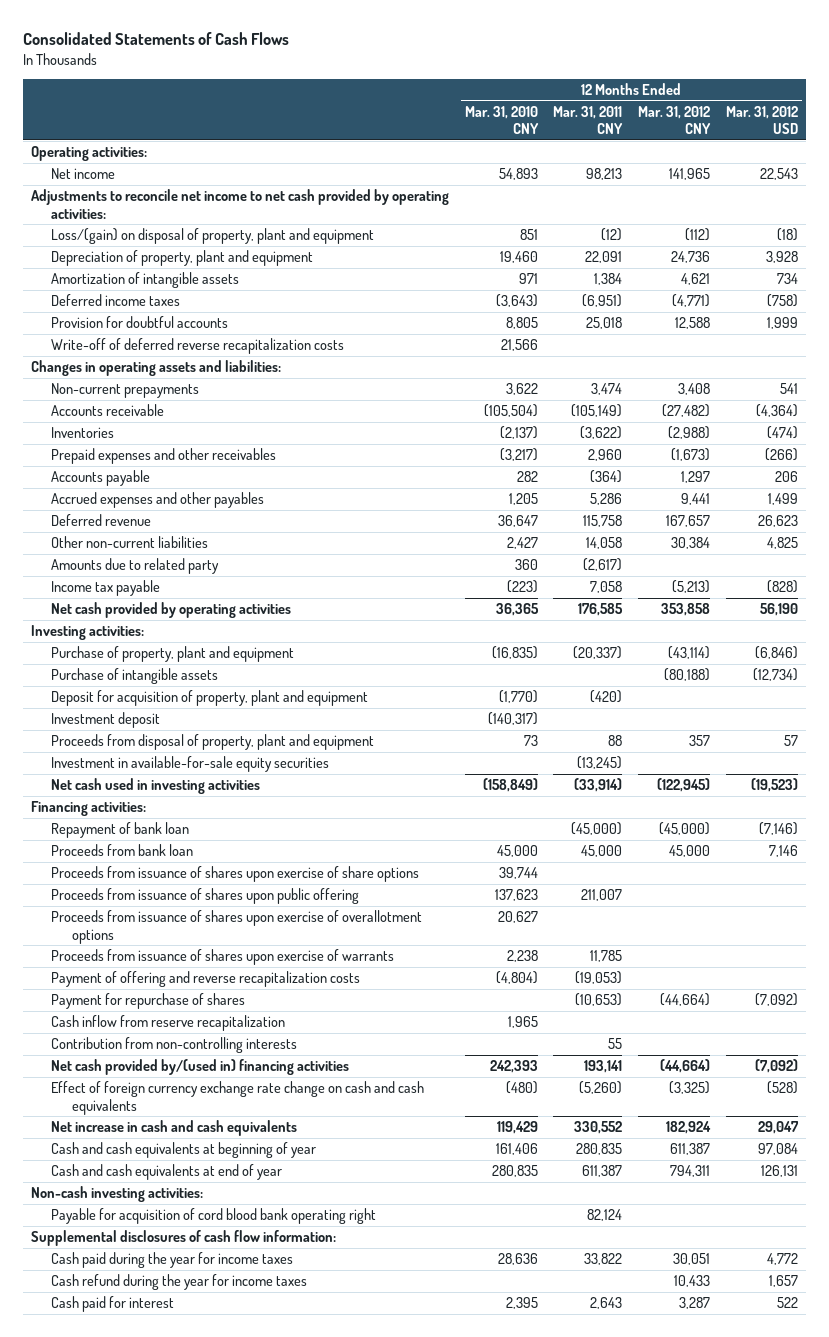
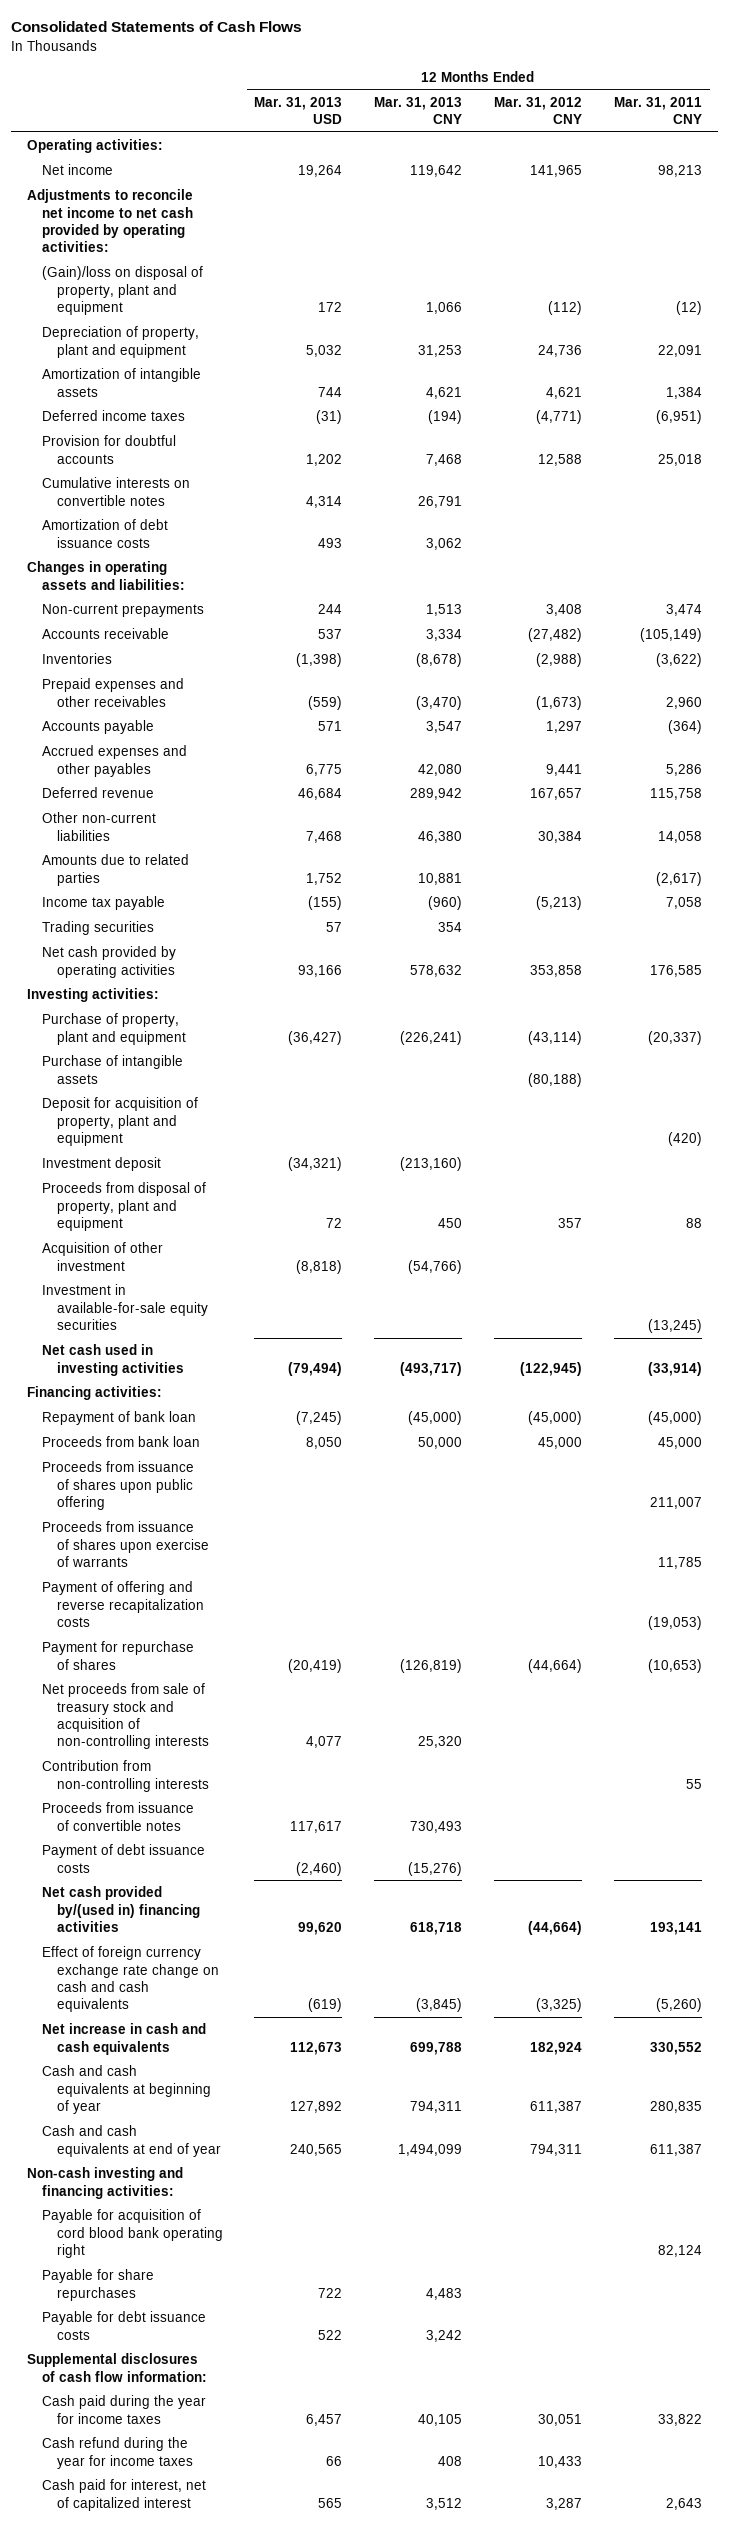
- | 12 Months Ended Mar. 31, 2010 CNY | 12 Months Ended Mar. 31, 2011 CNY | 12 Months Ended Mar. 31, 2012 CNY | 12 Months Ended Mar. 31, 2012 USD
+ | 12 Months Ended Mar. 31, 2013 USD | 12 Months Ended Mar. 31, 2013 CNY | 12 Months Ended Mar. 31, 2012 CNY | 12 Months Ended Mar. 31, 2011 CNY
- Loss/(gain) on disposal of property, plant and equipment | 851 | (12) | (112) | (18)
+ (Gain)/loss on disposal of property, plant and equipment | 172 | 1,066 | (112) | (12)
- Write-off of deferred reverse recapitalization costs | 21,566 | | |
+ Cumulative interests on convertible notes | 4,314 | 26,791 | |
+ Amortization of debt issuance costs | 493 | 3,062 | |
- Amounts due to related party | 360 | (2,617) | |
+ Amounts due to related parties | 1,752 | 10,881 | | (2,617)
+ Trading securities | 57 | 354 | |
+ Acquisition of other investment | (8,818) | (54,766) | |
- Proceeds from issuance of shares upon exercise of share options | 39,744 | | |
- Proceeds from issuance of shares upon exercise of overallotment options | 20,627 | | |
- Cash inflow from reserve recapitalization | 1,965 | | |
+ Net proceeds from sale of treasury stock and acquisition of non-controlling interests | 4,077 | 25,320 | |
+ Proceeds from issuance of convertible notes | 117,617 | 730,493 | |
+ Payment of debt issuance costs | (2,460) | (15,276) | |
- Non-cash investing activities:
+ Non-cash investing and financing activities:
+ Payable for share repurchases | 722 | 4,483 | |
+ Payable for debt issuance costs | 522 | 3,242 | |
- Cash paid for interest | 2,395 | 2,643 | 3,287 | 522
+ Cash paid for interest, net of capitalized interest | 565 | 3,512 | 3,287 | 2,643

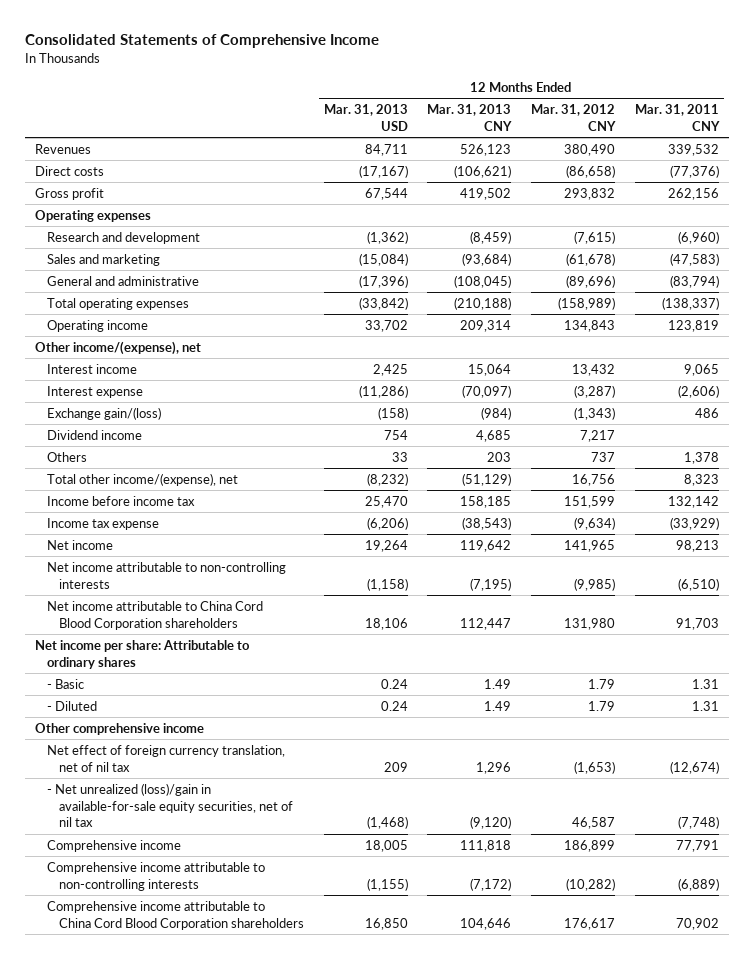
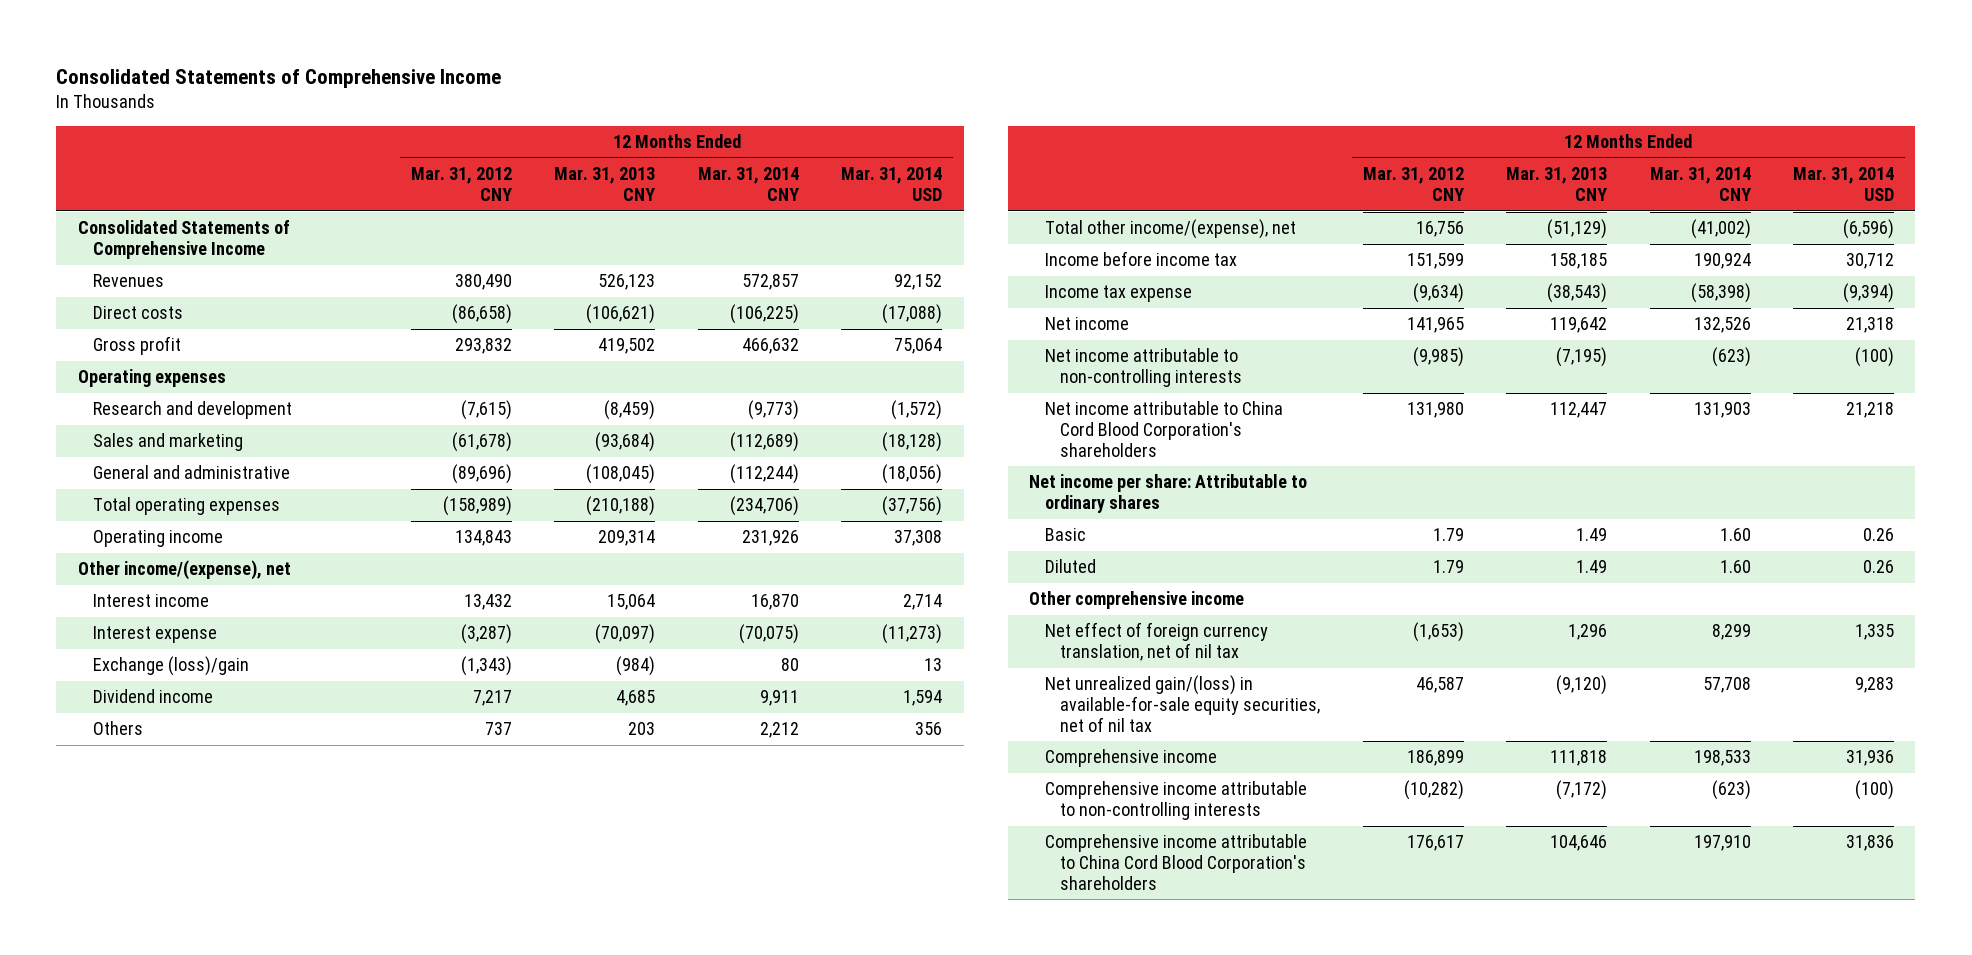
- | 12 Months Ended Mar. 31, 2013 USD | 12 Months Ended Mar. 31, 2013 CNY | 12 Months Ended Mar. 31, 2012 CNY | 12 Months Ended Mar. 31, 2011 CNY
+ | 12 Months Ended Mar. 31, 2012 CNY | 12 Months Ended Mar. 31, 2013 CNY | 12 Months Ended Mar. 31, 2014 CNY | 12 Months Ended Mar. 31, 2014 USD
+ Consolidated Statements of Comprehensive Income
- Exchange gain/(loss) | (158) | (984) | (1,343) | 486
+ Exchange (loss)/gain | (1,343) | (984) | 80 | 13
- Net income attributable to China Cord Blood Corporation shareholders | 18,106 | 112,447 | 131,980 | 91,703
+ Net income attributable to China Cord Blood Corporation's shareholders | 131,980 | 112,447 | 131,903 | 21,218
- - Basic | 0.24 | 1.49 | 1.79 | 1.31
- - Diluted | 0.24 | 1.49 | 1.79 | 1.31
+ Basic | 1.79 | 1.49 | 1.60 | 0.26
+ Diluted | 1.79 | 1.49 | 1.60 | 0.26
- - Net unrealized (loss)/gain in available-for-sale equity securities, net of nil tax | (1,468) | (9,120) | 46,587 | (7,748)
+ Net unrealized gain/(loss) in available-for-sale equity securities, net of nil tax | 46,587 | (9,120) | 57,708 | 9,283
- Comprehensive income attributable to China Cord Blood Corporation shareholders | 16,850 | 104,646 | 176,617 | 70,902
+ Comprehensive income attributable to China Cord Blood Corporation's shareholders | 176,617 | 104,646 | 197,910 | 31,836

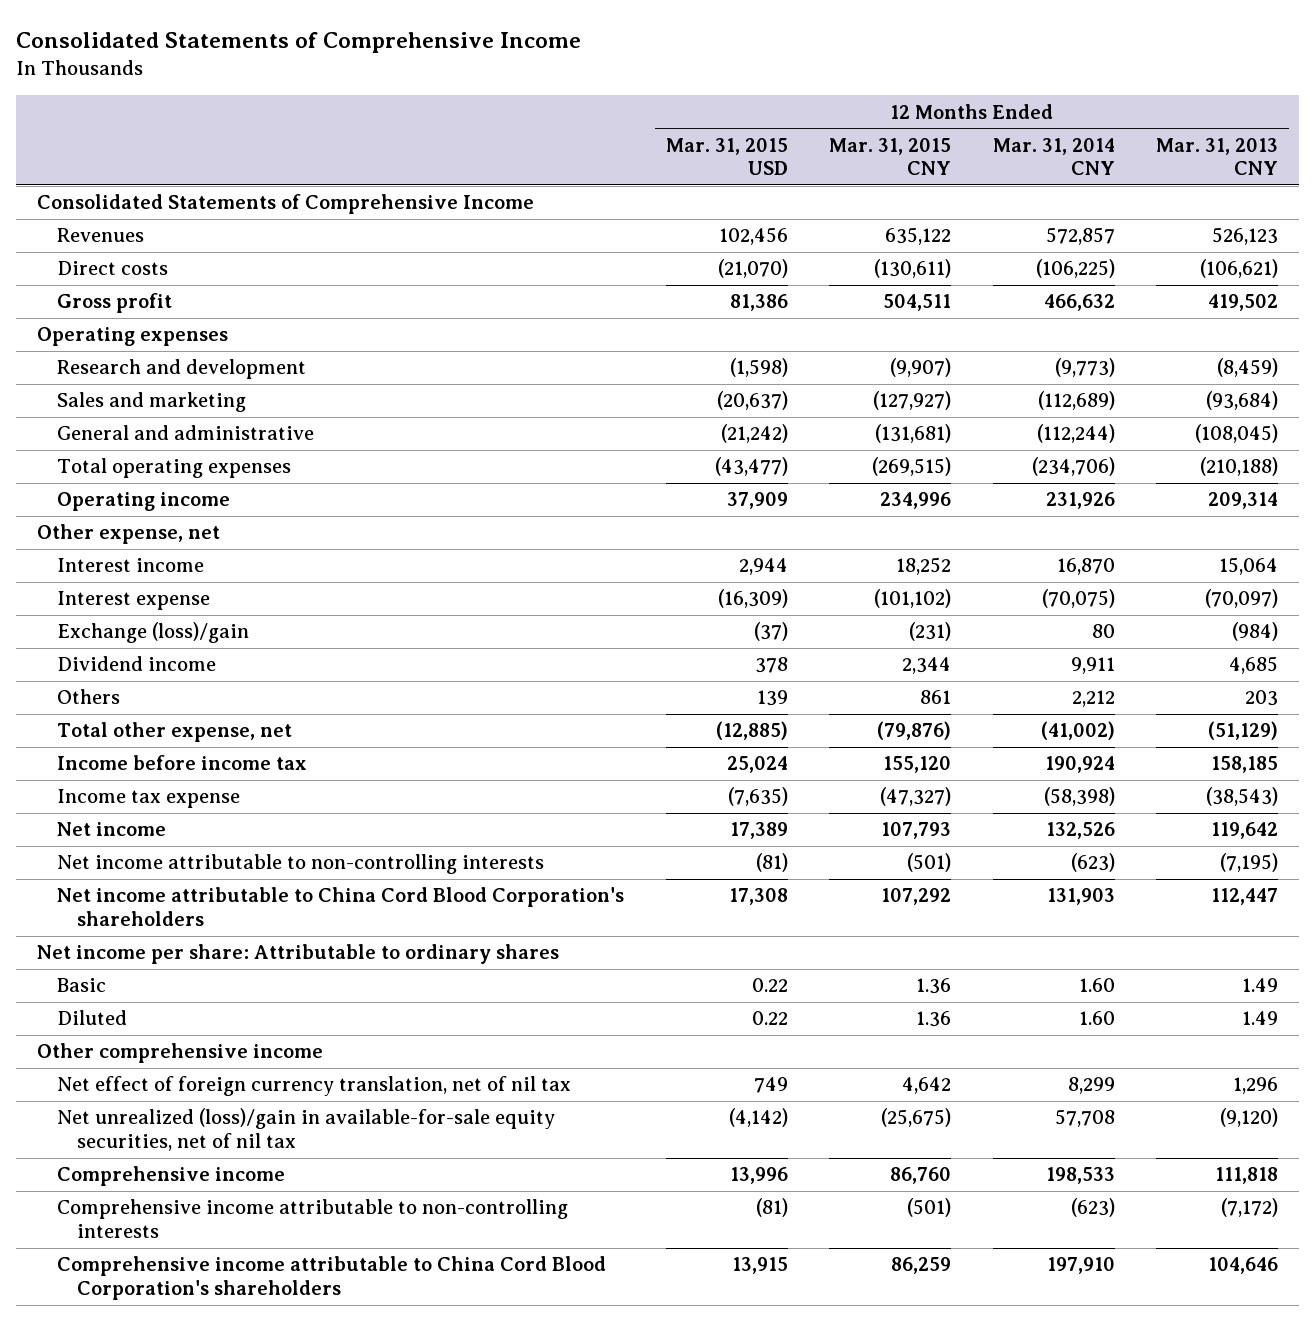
- | 12 Months Ended Mar. 31, 2012 CNY | 12 Months Ended Mar. 31, 2013 CNY | 12 Months Ended Mar. 31, 2014 CNY | 12 Months Ended Mar. 31, 2014 USD
+ | 12 Months Ended Mar. 31, 2015 USD | 12 Months Ended Mar. 31, 2015 CNY | 12 Months Ended Mar. 31, 2014 CNY | 12 Months Ended Mar. 31, 2013 CNY
- Other income/(expense), net
+ Other expense, net
- Total other income/(expense), net | 16,756 | (51,129) | (41,002) | (6,596)
+ Total other expense, net | (12,885) | (79,876) | (41,002) | (51,129)
- Net unrealized gain/(loss) in available-for-sale equity securities, net of nil tax | 46,587 | (9,120) | 57,708 | 9,283
+ Net unrealized (loss)/gain in available-for-sale equity securities, net of nil tax | (4,142) | (25,675) | 57,708 | (9,120)

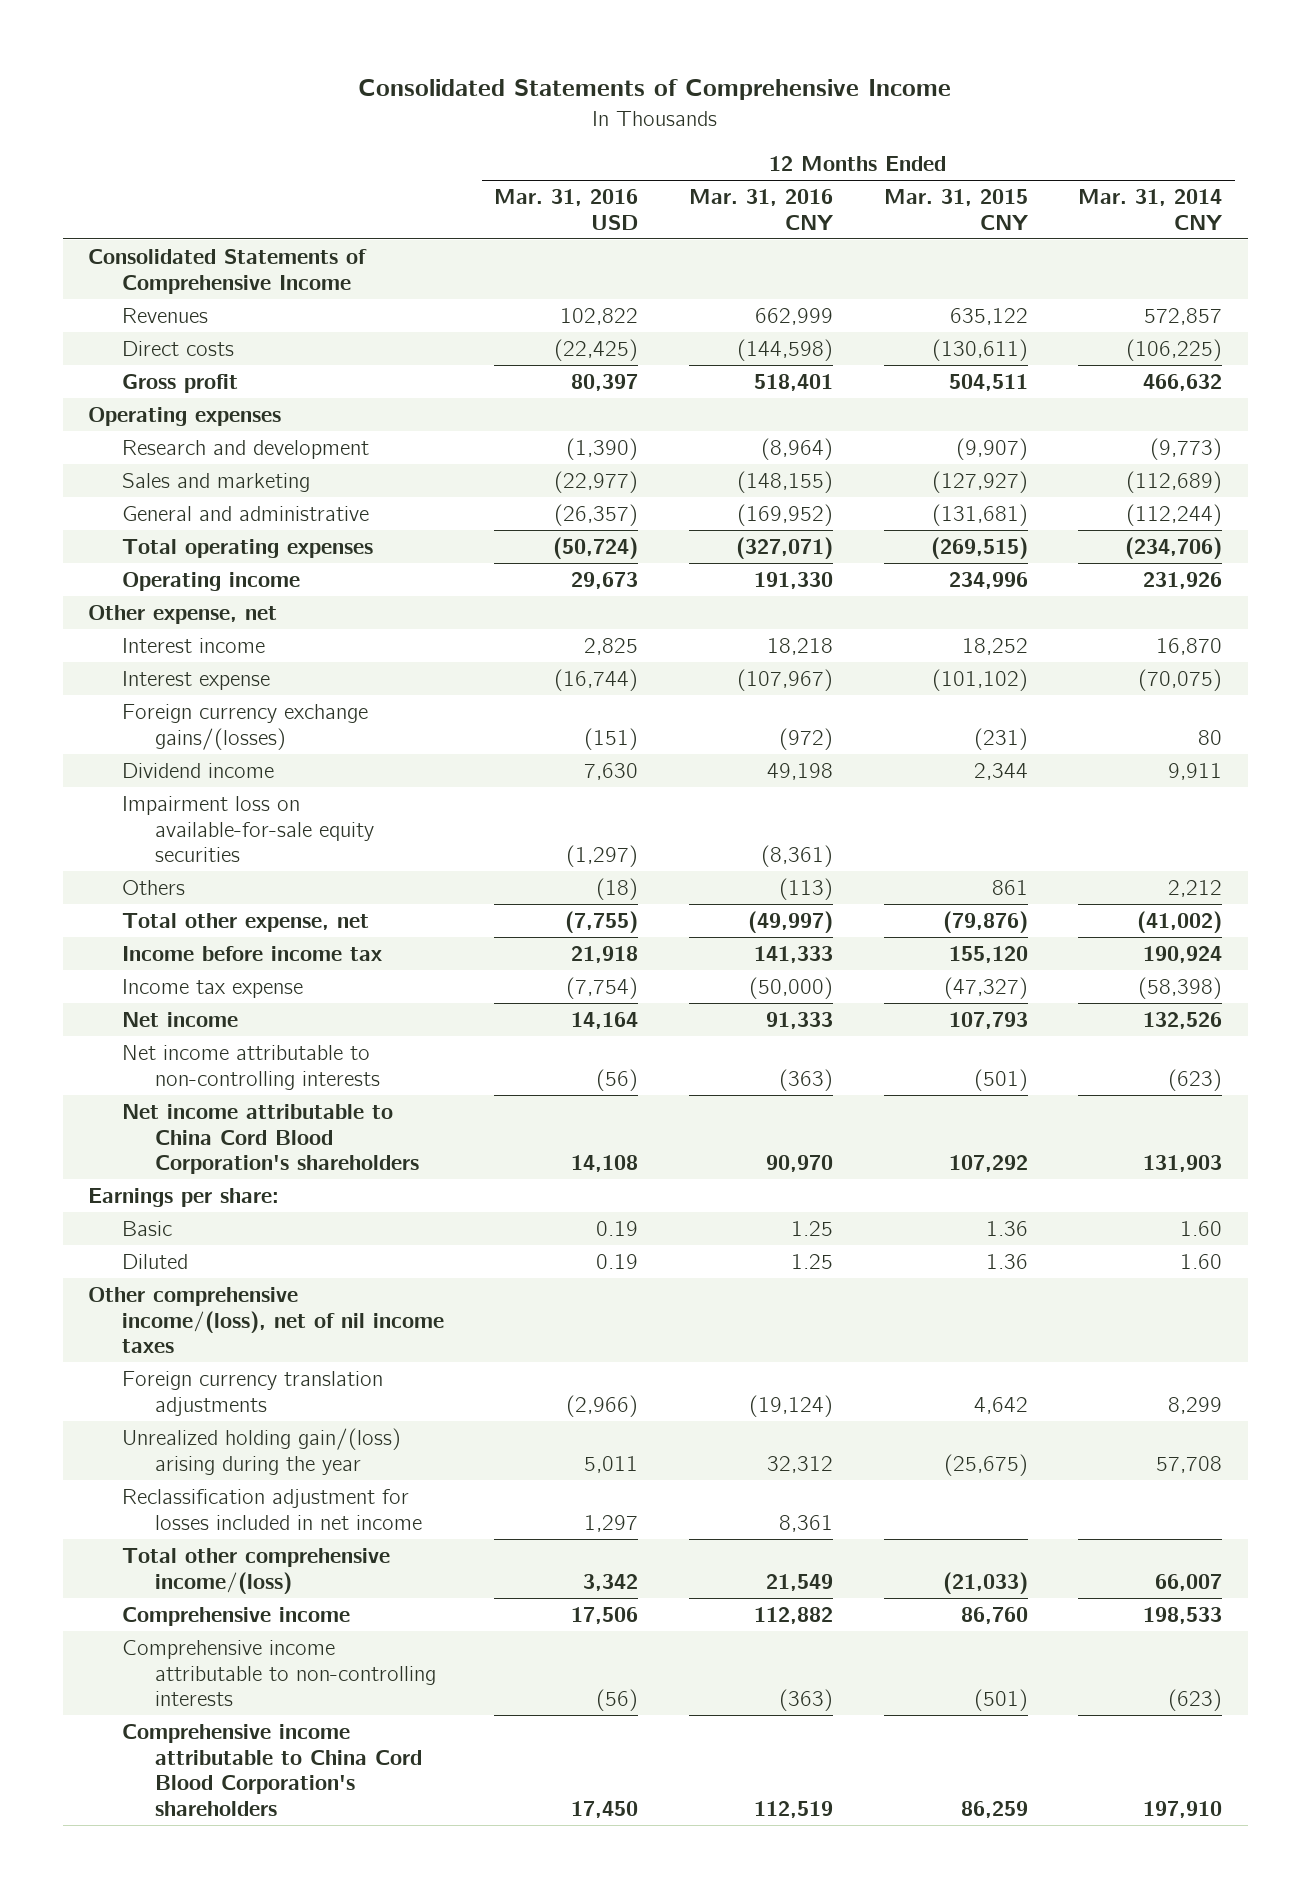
- | 12 Months Ended Mar. 31, 2015 USD | 12 Months Ended Mar. 31, 2015 CNY | 12 Months Ended Mar. 31, 2014 CNY | 12 Months Ended Mar. 31, 2013 CNY
+ | 12 Months Ended Mar. 31, 2016 USD | 12 Months Ended Mar. 31, 2016 CNY | 12 Months Ended Mar. 31, 2015 CNY | 12 Months Ended Mar. 31, 2014 CNY
- Exchange (loss)/gain | (37) | (231) | 80 | (984)
+ Foreign currency exchange gains/(losses) | (151) | (972) | (231) | 80
+ Impairment loss on available-for-sale equity securities | (1,297) | (8,361) | |
- Net income per share: Attributable to ordinary shares
+ Earnings per share:
- Other comprehensive income
- Net effect of foreign currency translation, net of nil tax | 749 | 4,642 | 8,299 | 1,296
- Net unrealized (loss)/gain in available-for-sale equity securities, net of nil tax | (4,142) | (25,675) | 57,708 | (9,120)
+ Other comprehensive income/(loss), net of nil income taxes
+ Foreign currency translation adjustments | (2,966) | (19,124) | 4,642 | 8,299
+ Unrealized holding gain/(loss) arising during the year | 5,011 | 32,312 | (25,675) | 57,708
+ Reclassification adjustment for losses included in net income | 1,297 | 8,361 | |
+ Total other comprehensive income/(loss) | 3,342 | 21,549 | (21,033) | 66,007

